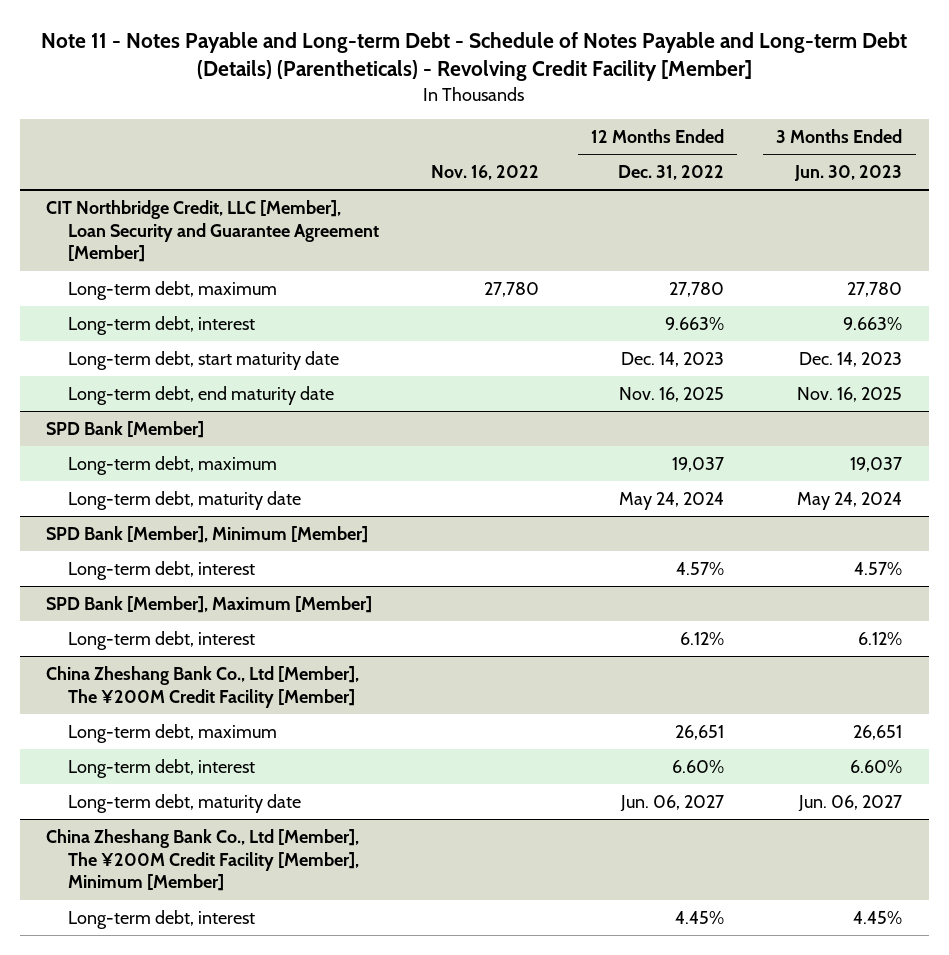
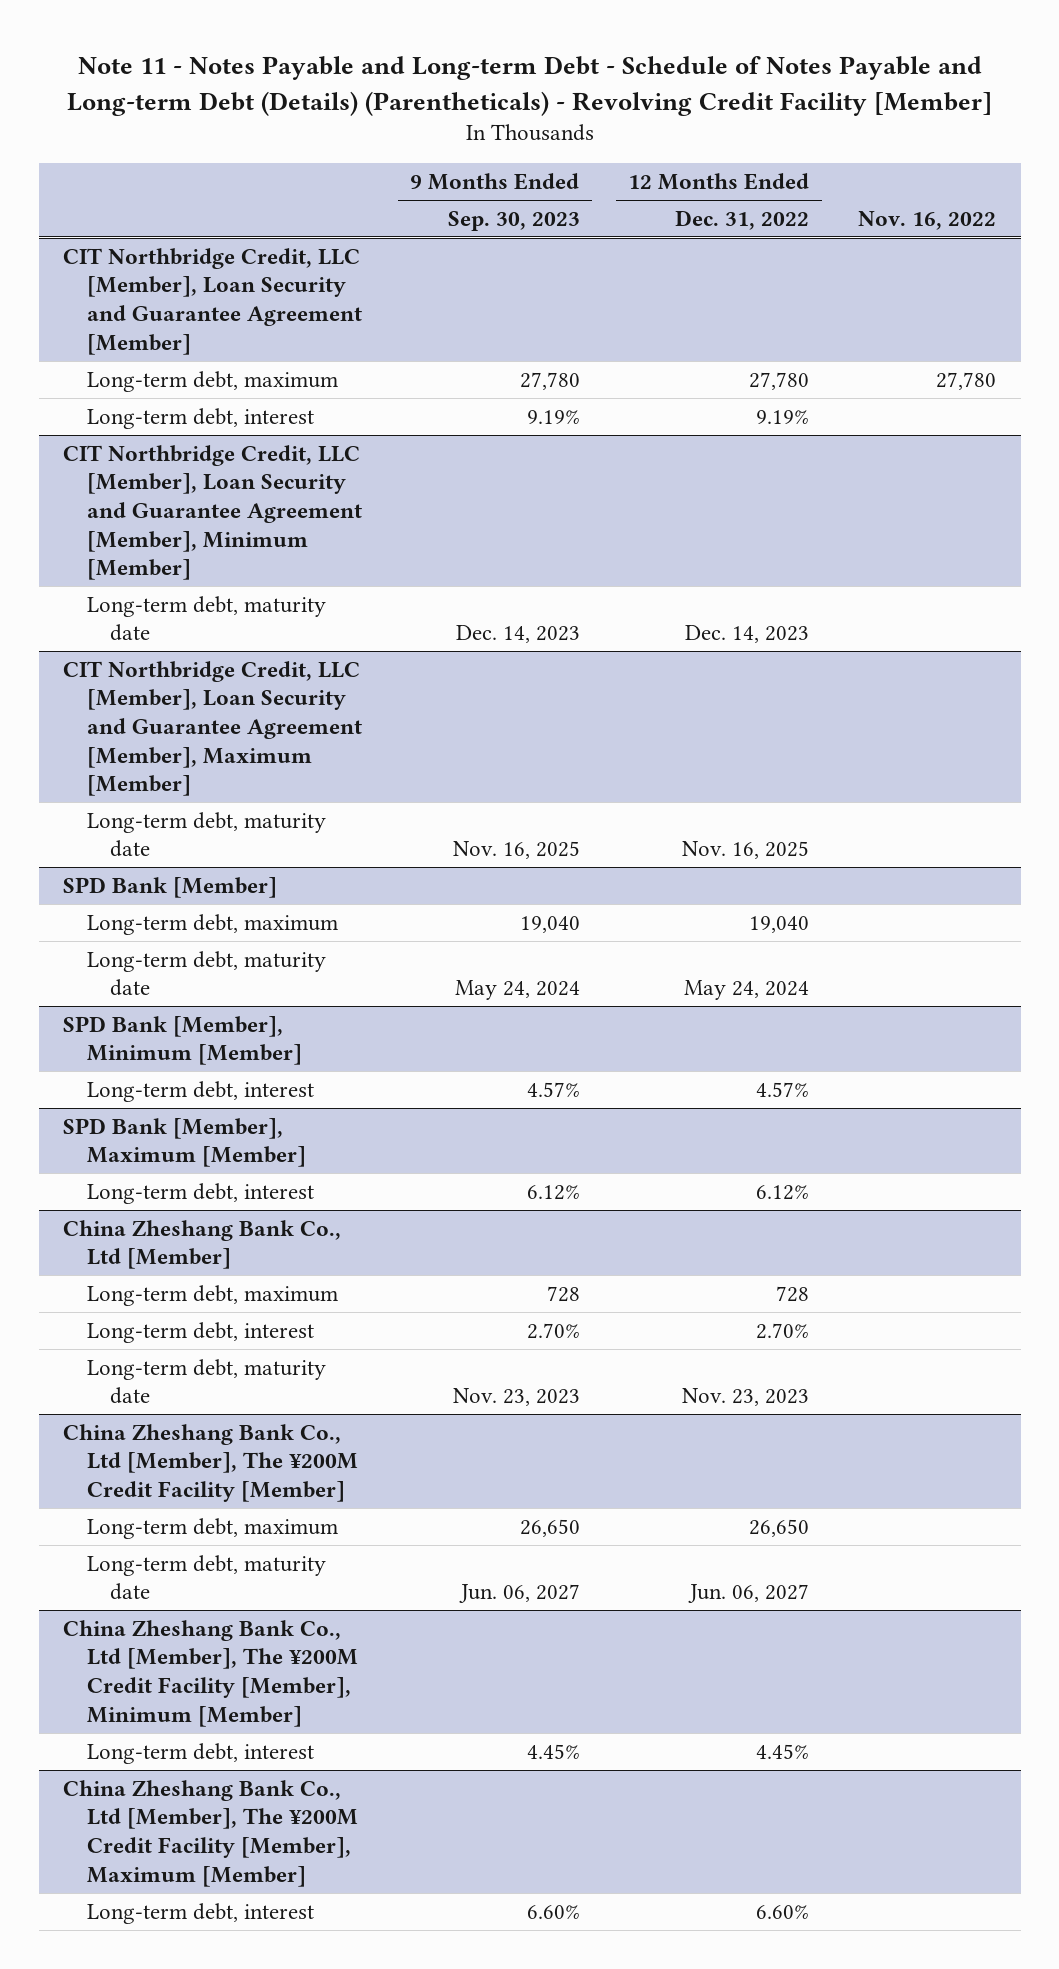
- | Nov. 16, 2022 | 12 Months Ended Dec. 31, 2022 | 3 Months Ended Jun. 30, 2023
+ | 9 Months Ended Sep. 30, 2023 | 12 Months Ended Dec. 31, 2022 | Nov. 16, 2022
@ CIT Northbridge Credit, LLC [Member], Loan Security and Guarantee Agreement [Member]
- Long-term debt, interest | | 9.663% | 9.663%
- Long-term debt, start maturity date | | Dec. 14, 2023 | Dec. 14, 2023
- Long-term debt, end maturity date | | Nov. 16, 2025 | Nov. 16, 2025
+ Long-term debt, interest | 9.19% | 9.19% |
+ CIT Northbridge Credit, LLC [Member], Loan Security and Guarantee Agreement [Member], Minimum [Member]
+ Long-term debt, maturity date | Dec. 14, 2023 | Dec. 14, 2023 |
+ CIT Northbridge Credit, LLC [Member], Loan Security and Guarantee Agreement [Member], Maximum [Member]
+ Long-term debt, maturity date | Nov. 16, 2025 | Nov. 16, 2025 |
@ SPD Bank [Member]
- Long-term debt, maximum | | 19,037 | 19,037
+ Long-term debt, maximum | 19,040 | 19,040 |
+ China Zheshang Bank Co., Ltd [Member]
+ Long-term debt, maximum | 728 | 728 |
+ Long-term debt, interest | 2.70% | 2.70% |
+ Long-term debt, maturity date | Nov. 23, 2023 | Nov. 23, 2023 |
@ China Zheshang Bank Co., Ltd [Member], The ¥200M Credit Facility [Member]
- Long-term debt, maximum | | 26,651 | 26,651
- Long-term debt, interest | | 6.60% | 6.60%
+ Long-term debt, maximum | 26,650 | 26,650 |
+ China Zheshang Bank Co., Ltd [Member], The ¥200M Credit Facility [Member], Maximum [Member]
+ Long-term debt, interest | 6.60% | 6.60% |

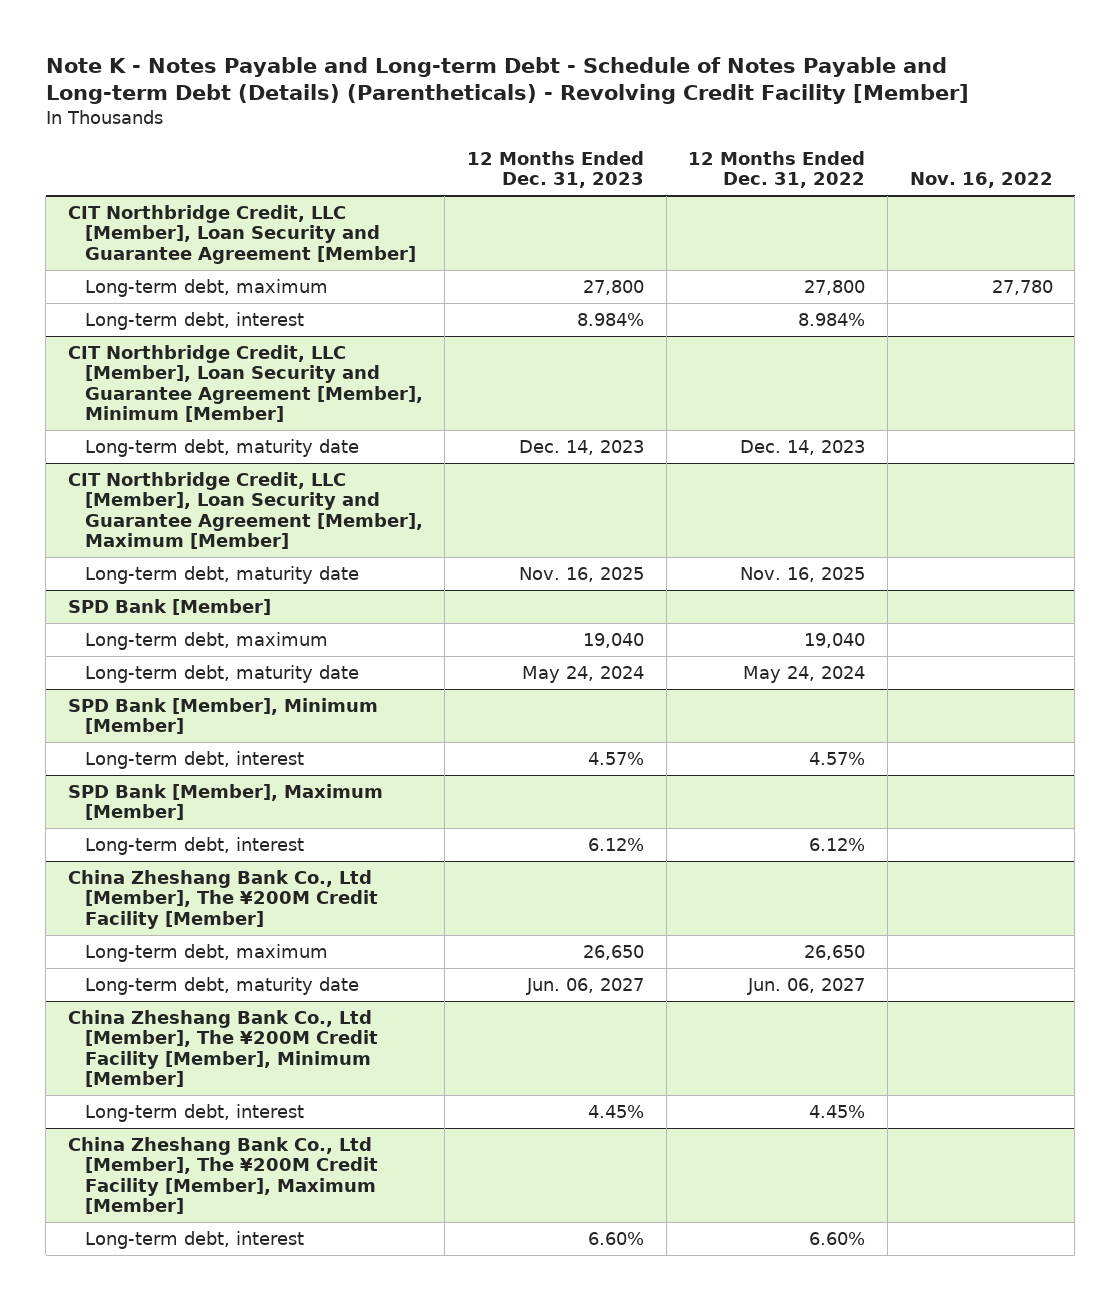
- Note 11 - Notes Payable and Long-term Debt - Schedule of Notes Payable and Long-term Debt (Details) (Parentheticals) - Revolving Credit Facility [Member]
+ Note K - Notes Payable and Long-term Debt - Schedule of Notes Payable and Long-term Debt (Details) (Parentheticals) - Revolving Credit Facility [Member]
- | 9 Months Ended Sep. 30, 2023 | 12 Months Ended Dec. 31, 2022 | Nov. 16, 2022
+ | 12 Months Ended Dec. 31, 2023 | 12 Months Ended Dec. 31, 2022 | Nov. 16, 2022
@ CIT Northbridge Credit, LLC [Member], Loan Security and Guarantee Agreement [Member]
- Long-term debt, maximum | 27,780 | 27,780 | 27,780
- Long-term debt, interest | 9.19% | 9.19% |
+ Long-term debt, maximum | 27,800 | 27,800 | 27,780
+ Long-term debt, interest | 8.984% | 8.984% |
- China Zheshang Bank Co., Ltd [Member]
- Long-term debt, maximum | 728 | 728 |
- Long-term debt, interest | 2.70% | 2.70% |
- Long-term debt, maturity date | Nov. 23, 2023 | Nov. 23, 2023 |

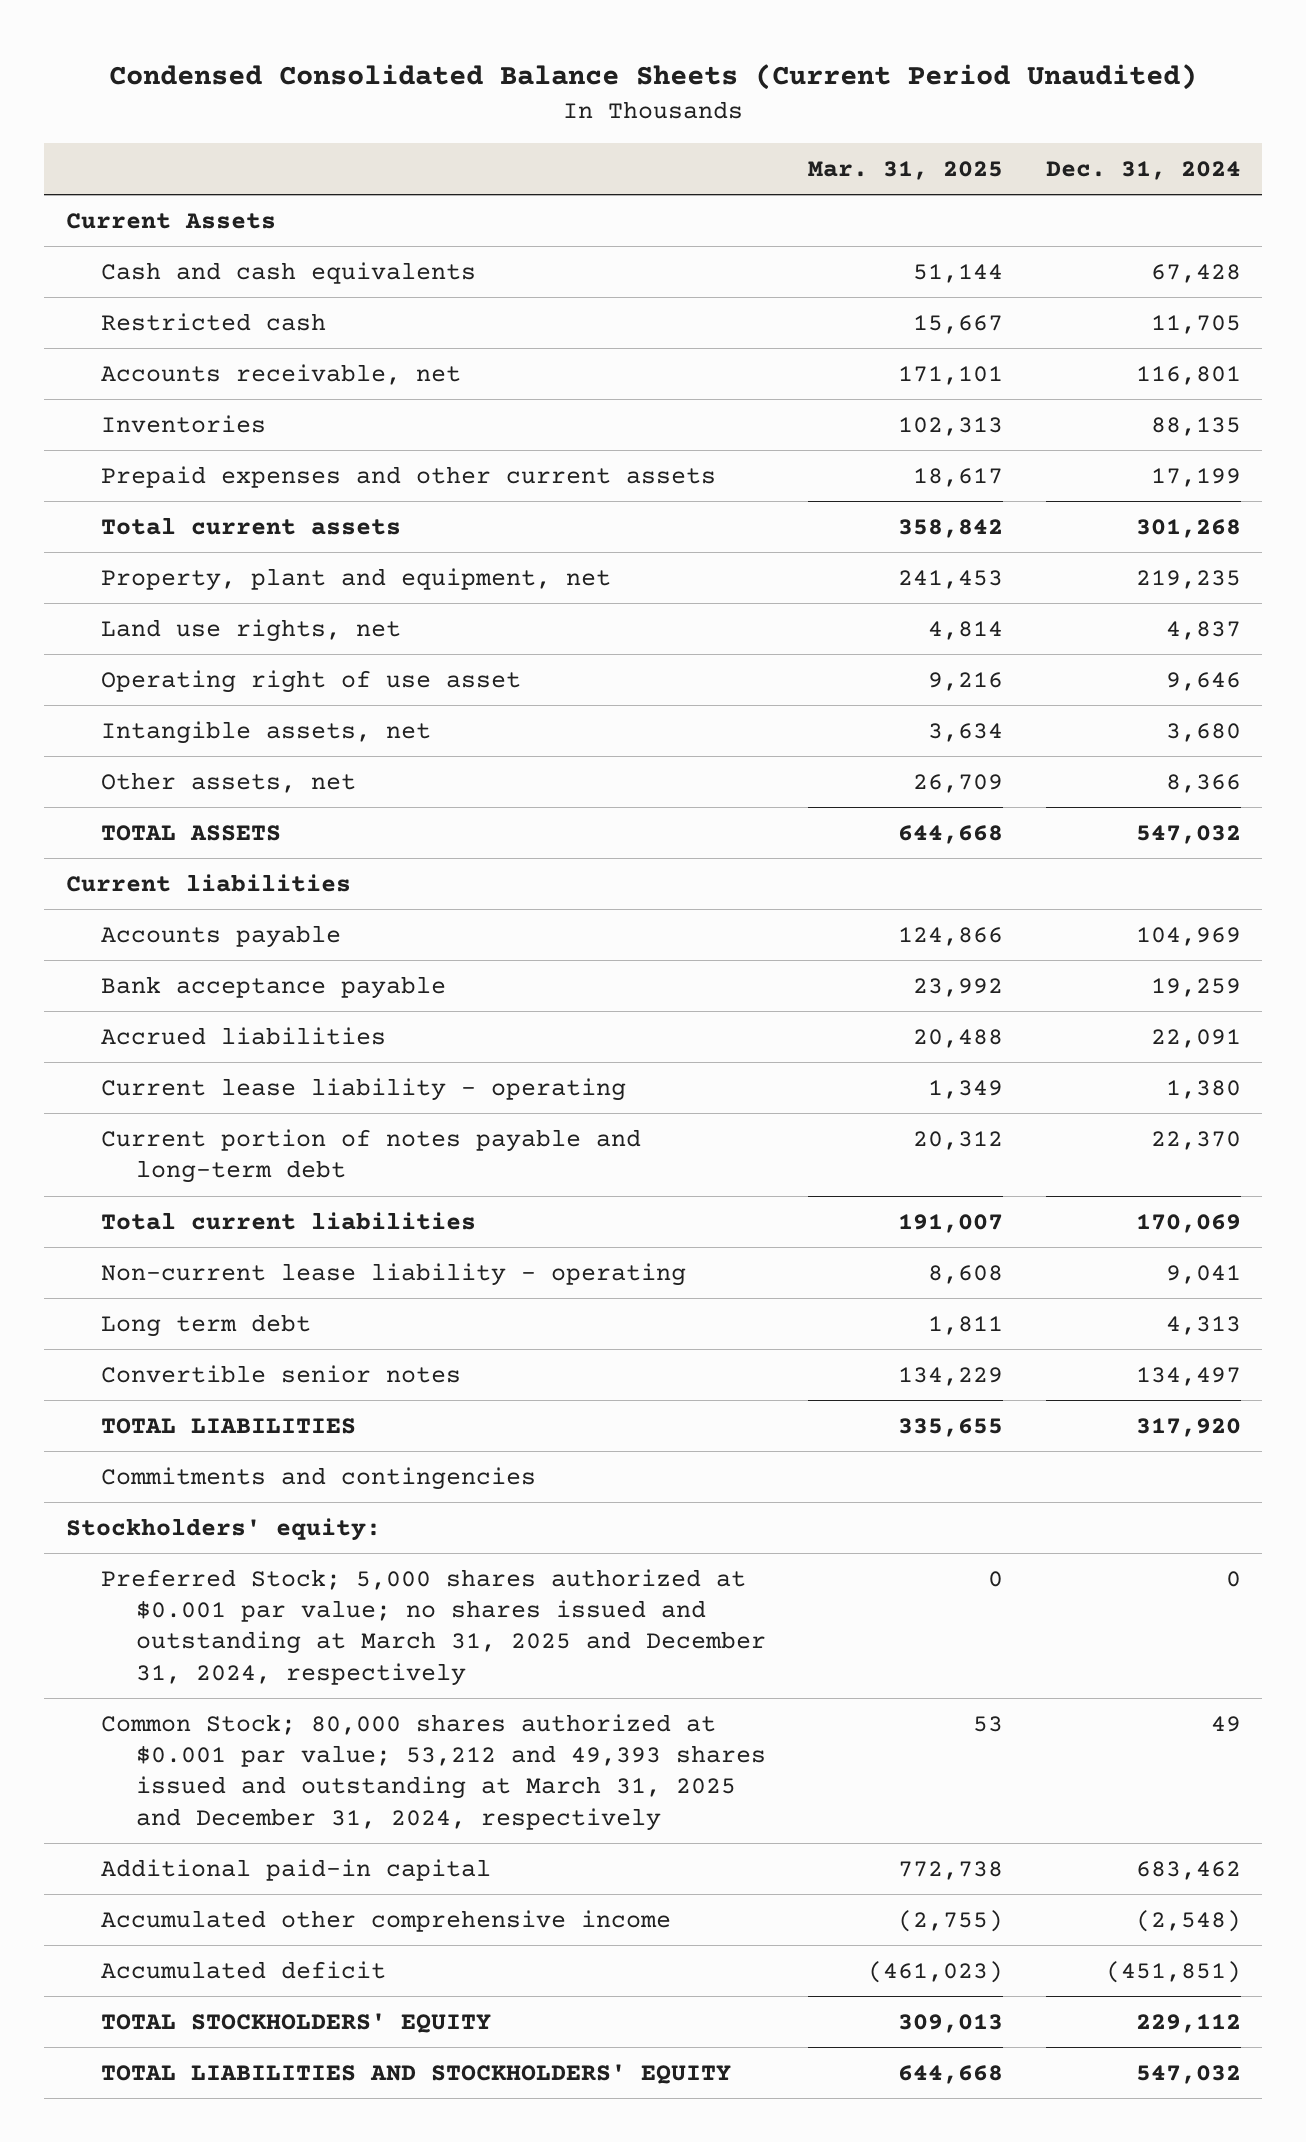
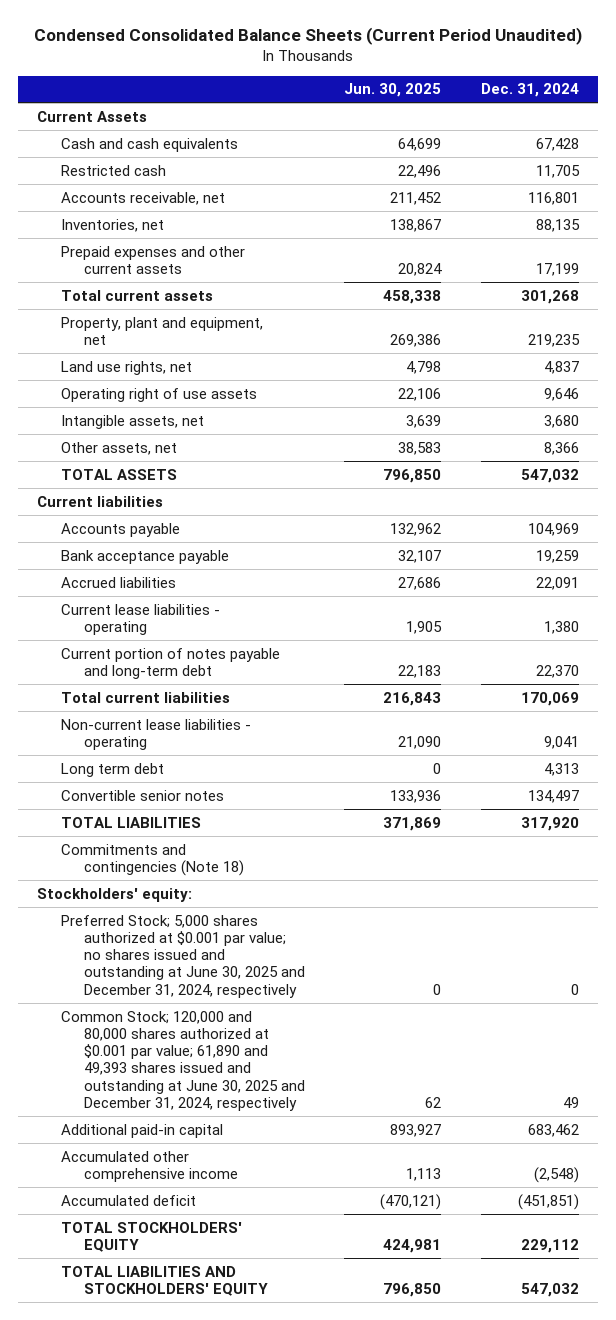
- | Mar. 31, 2025 | Dec. 31, 2024
+ | Jun. 30, 2025 | Dec. 31, 2024
- Inventories | 102,313 | 88,135
+ Inventories, net | 138,867 | 88,135
- Operating right of use asset | 9,216 | 9,646
+ Operating right of use assets | 22,106 | 9,646
- Current lease liability - operating | 1,349 | 1,380
+ Current lease liabilities - operating | 1,905 | 1,380
- Non-current lease liability - operating | 8,608 | 9,041
+ Non-current lease liabilities - operating | 21,090 | 9,041
- Commitments and contingencies
+ Commitments and contingencies (Note 18)
- Preferred Stock; 5,000 shares authorized at $0.001 par value; no shares issued and outstanding at March 31, 2025 and December 31, 2024, respectively | 0 | 0
- Common Stock; 80,000 shares authorized at $0.001 par value; 53,212 and 49,393 shares issued and outstanding at March 31, 2025 and December 31, 2024, respectively | 53 | 49
+ Preferred Stock; 5,000 shares authorized at $0.001 par value; no shares issued and outstanding at June 30, 2025 and December 31, 2024, respectively | 0 | 0
+ Common Stock; 120,000 and 80,000 shares authorized at $0.001 par value; 61,890 and 49,393 shares issued and outstanding at June 30, 2025 and December 31, 2024, respectively | 62 | 49

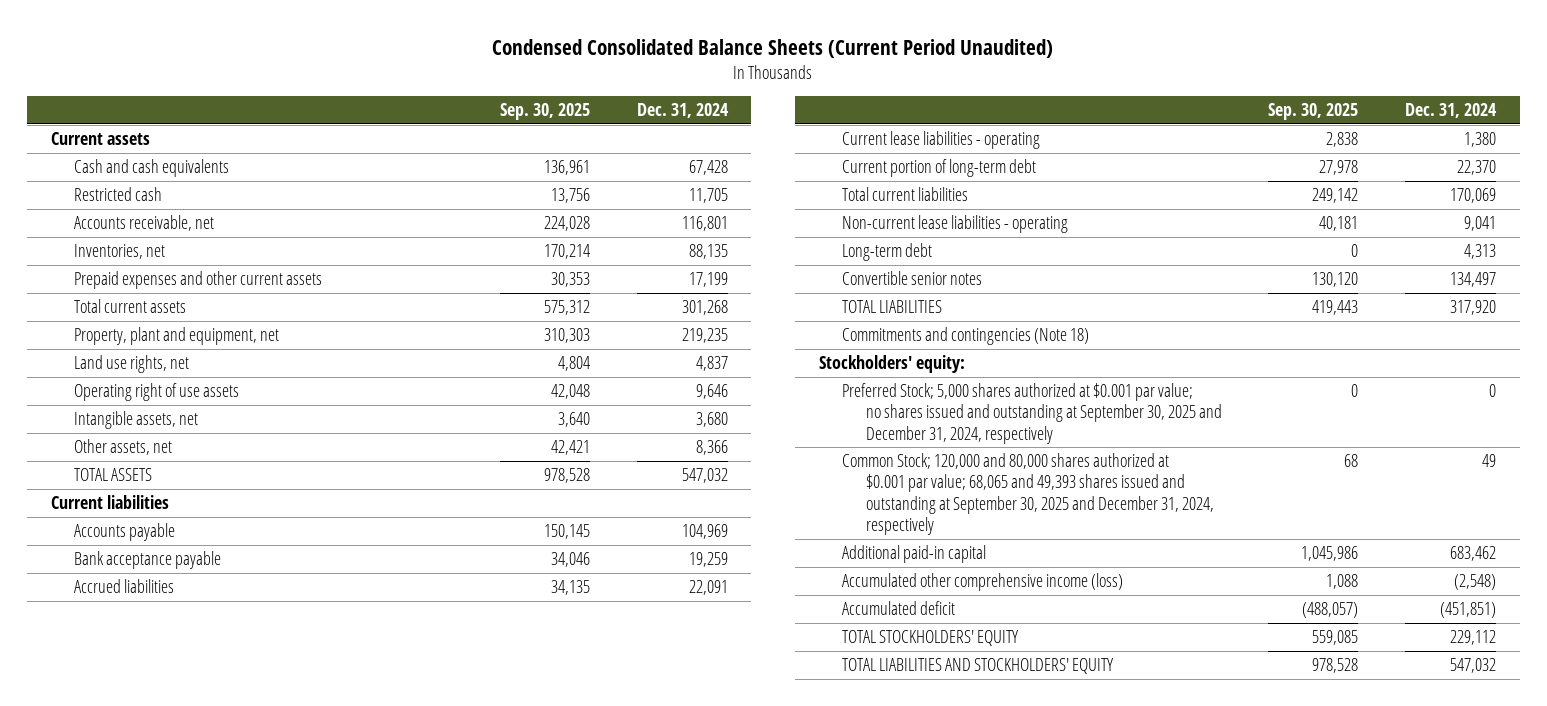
- | Jun. 30, 2025 | Dec. 31, 2024
+ | Sep. 30, 2025 | Dec. 31, 2024
- Current Assets
+ Current assets
- Current portion of notes payable and long-term debt | 22,183 | 22,370
+ Current portion of long-term debt | 27,978 | 22,370
- Long term debt | 0 | 4,313
+ Long-term debt | 0 | 4,313
- Preferred Stock; 5,000 shares authorized at $0.001 par value; no shares issued and outstanding at June 30, 2025 and December 31, 2024, respectively | 0 | 0
- Common Stock; 120,000 and 80,000 shares authorized at $0.001 par value; 61,890 and 49,393 shares issued and outstanding at June 30, 2025 and December 31, 2024, respectively | 62 | 49
+ Preferred Stock; 5,000 shares authorized at $0.001 par value; no shares issued and outstanding at September 30, 2025 and December 31, 2024, respectively | 0 | 0
+ Common Stock; 120,000 and 80,000 shares authorized at $0.001 par value; 68,065 and 49,393 shares issued and outstanding at September 30, 2025 and December 31, 2024, respectively | 68 | 49
- Accumulated other comprehensive income | 1,113 | (2,548)
+ Accumulated other comprehensive income (loss) | 1,088 | (2,548)

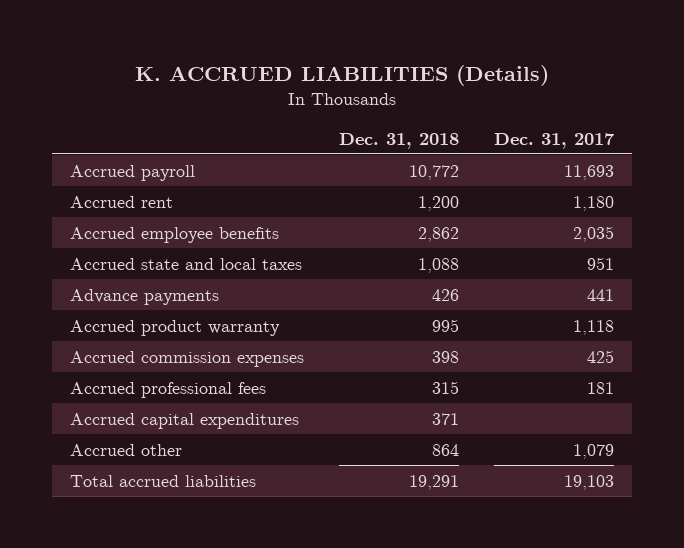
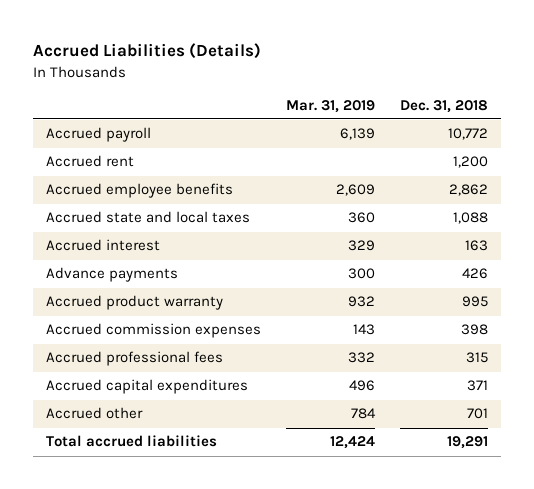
- K. ACCRUED LIABILITIES (Details)
+ Accrued Liabilities (Details)
- | Dec. 31, 2018 | Dec. 31, 2017
+ | Mar. 31, 2019 | Dec. 31, 2018
+ Accrued interest | 329 | 163
- Accrued other | 864 | 1,079
+ Accrued other | 784 | 701

